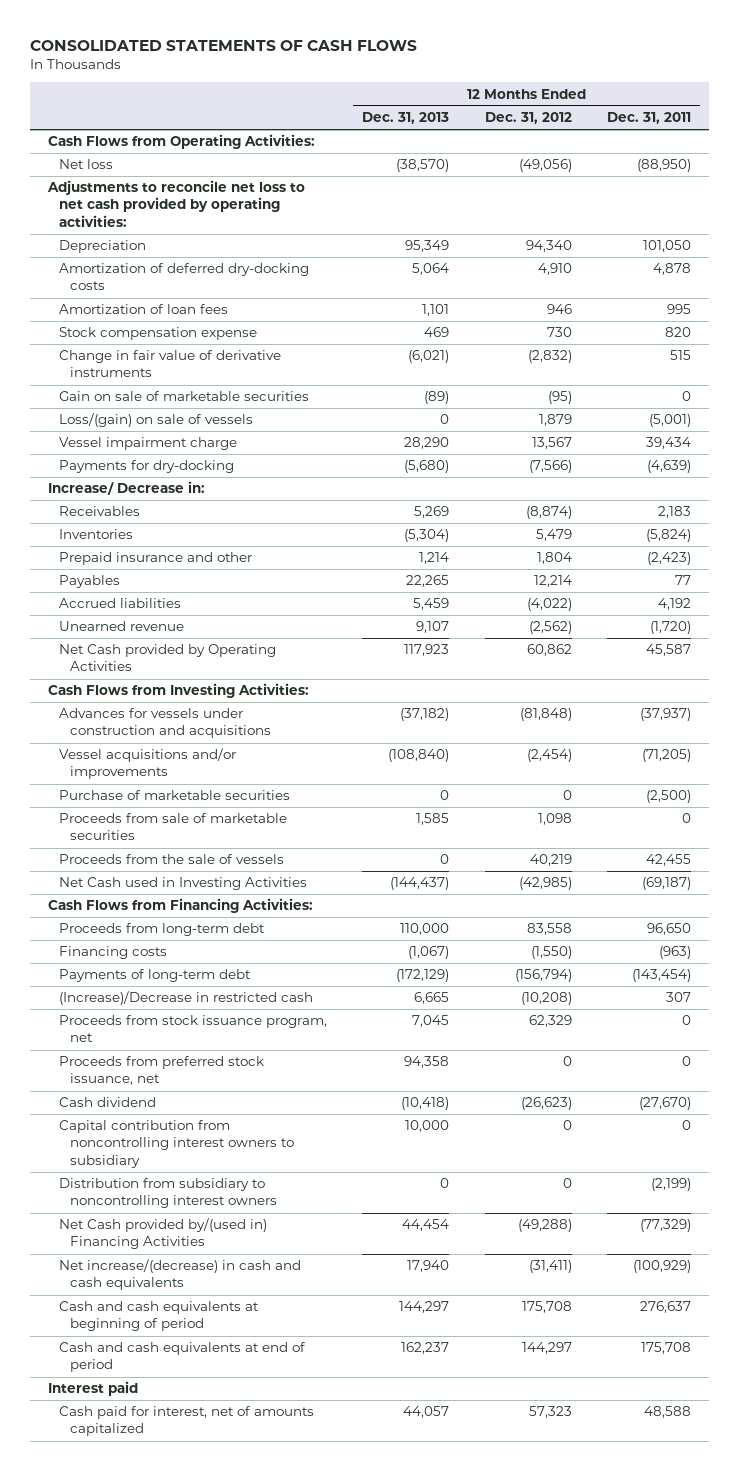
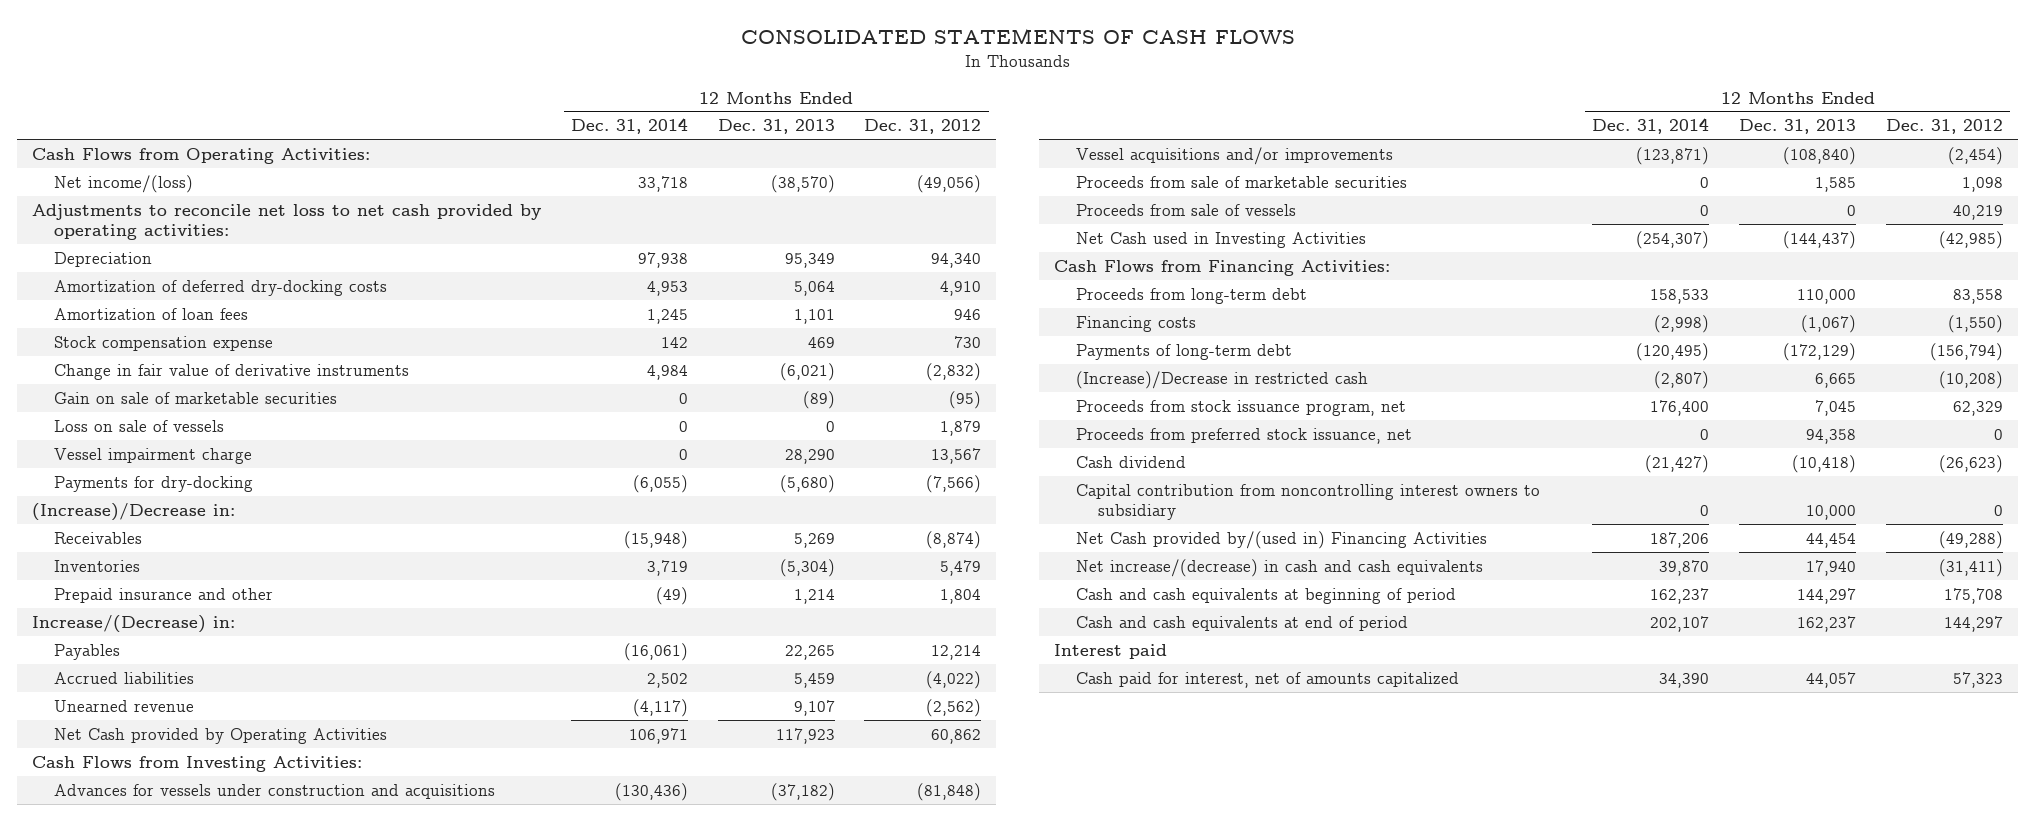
- | 12 Months Ended Dec. 31, 2013 | 12 Months Ended Dec. 31, 2012 | 12 Months Ended Dec. 31, 2011
+ | 12 Months Ended Dec. 31, 2014 | 12 Months Ended Dec. 31, 2013 | 12 Months Ended Dec. 31, 2012
- Net loss | (38,570) | (49,056) | (88,950)
+ Net income/(loss) | 33,718 | (38,570) | (49,056)
- Loss/(gain) on sale of vessels | 0 | 1,879 | (5,001)
+ Loss on sale of vessels | 0 | 0 | 1,879
- Increase/ Decrease in:
+ (Increase)/Decrease in:
+ Increase/(Decrease) in:
- Purchase of marketable securities | 0 | 0 | (2,500)
- Proceeds from the sale of vessels | 0 | 40,219 | 42,455
+ Proceeds from sale of vessels | 0 | 0 | 40,219
- Distribution from subsidiary to noncontrolling interest owners | 0 | 0 | (2,199)

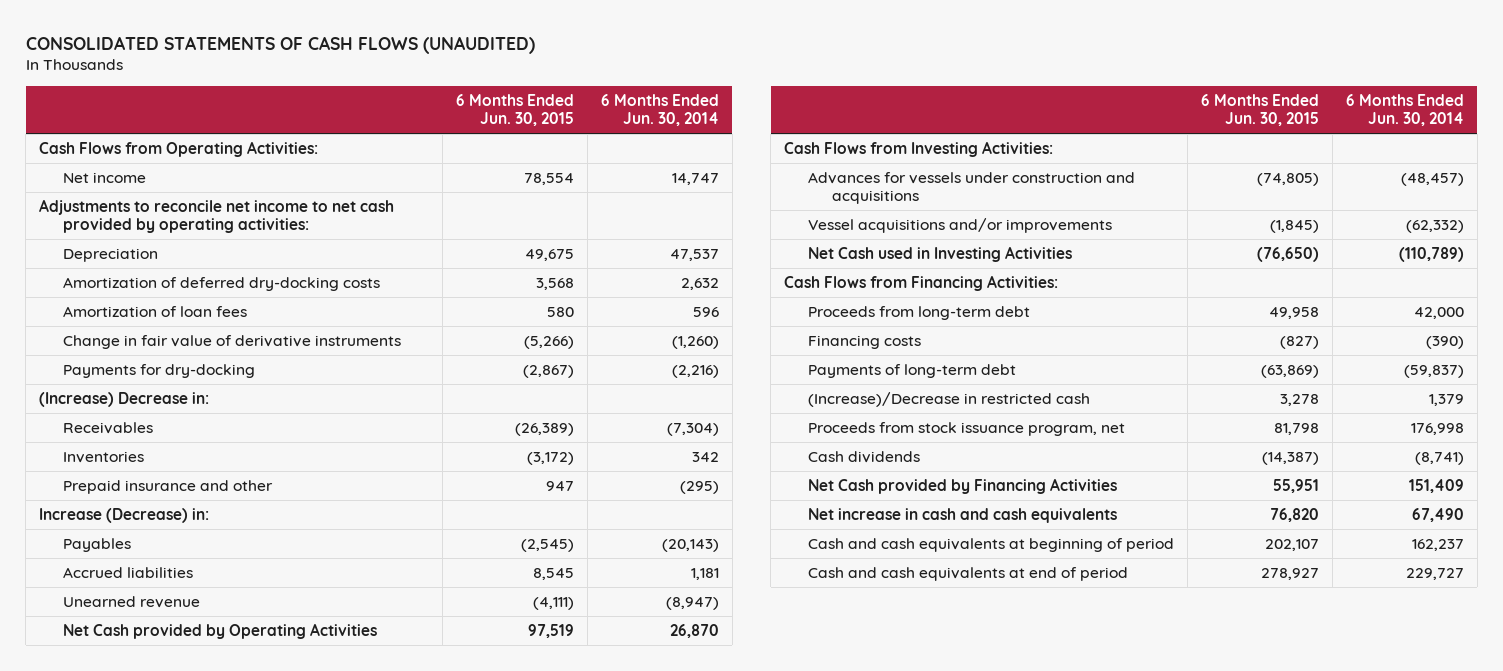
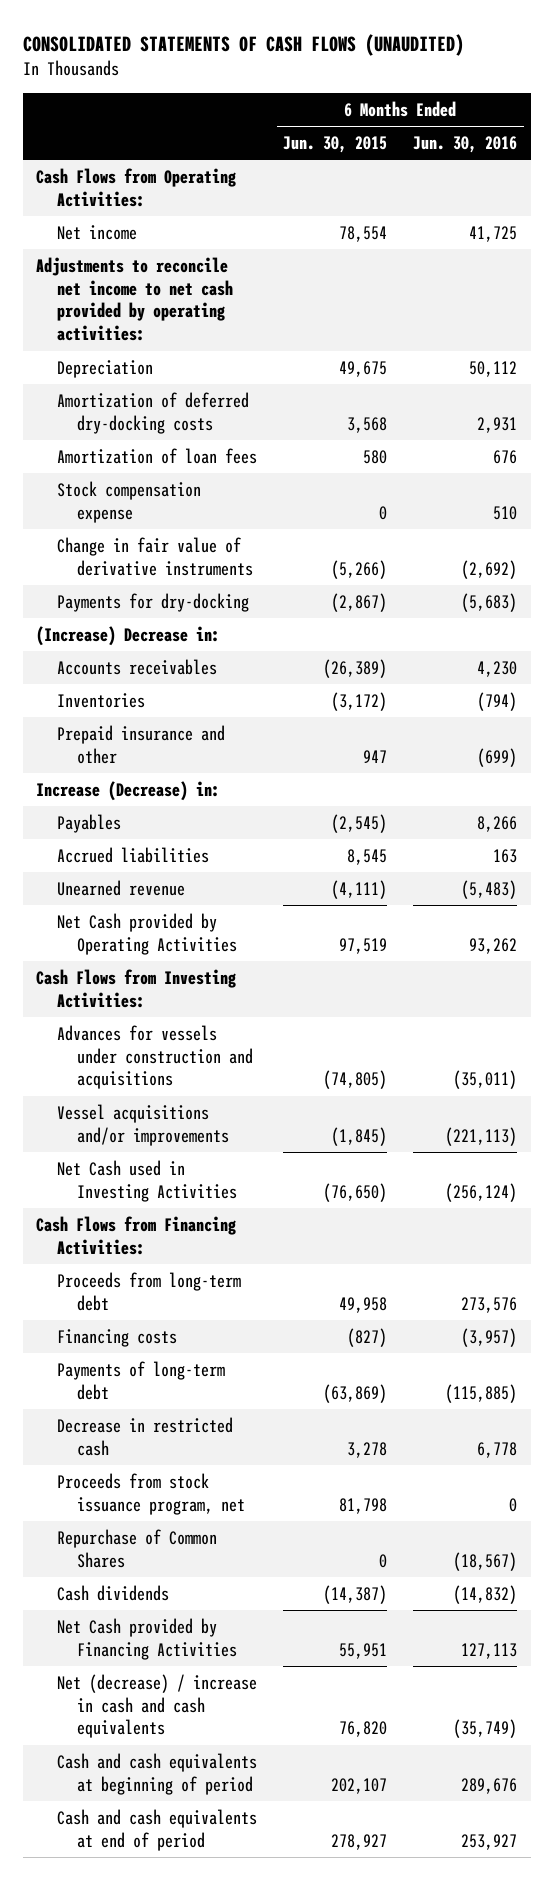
- | 6 Months Ended Jun. 30, 2015 | 6 Months Ended Jun. 30, 2014
+ | 6 Months Ended Jun. 30, 2015 | 6 Months Ended Jun. 30, 2016
+ Stock compensation expense | 0 | 510
- Receivables | (26,389) | (7,304)
+ Accounts receivables | (26,389) | 4,230
- (Increase)/Decrease in restricted cash | 3,278 | 1,379
+ Decrease in restricted cash | 3,278 | 6,778
+ Repurchase of Common Shares | 0 | (18,567)
- Net increase in cash and cash equivalents | 76,820 | 67,490
+ Net (decrease) / increase in cash and cash equivalents | 76,820 | (35,749)

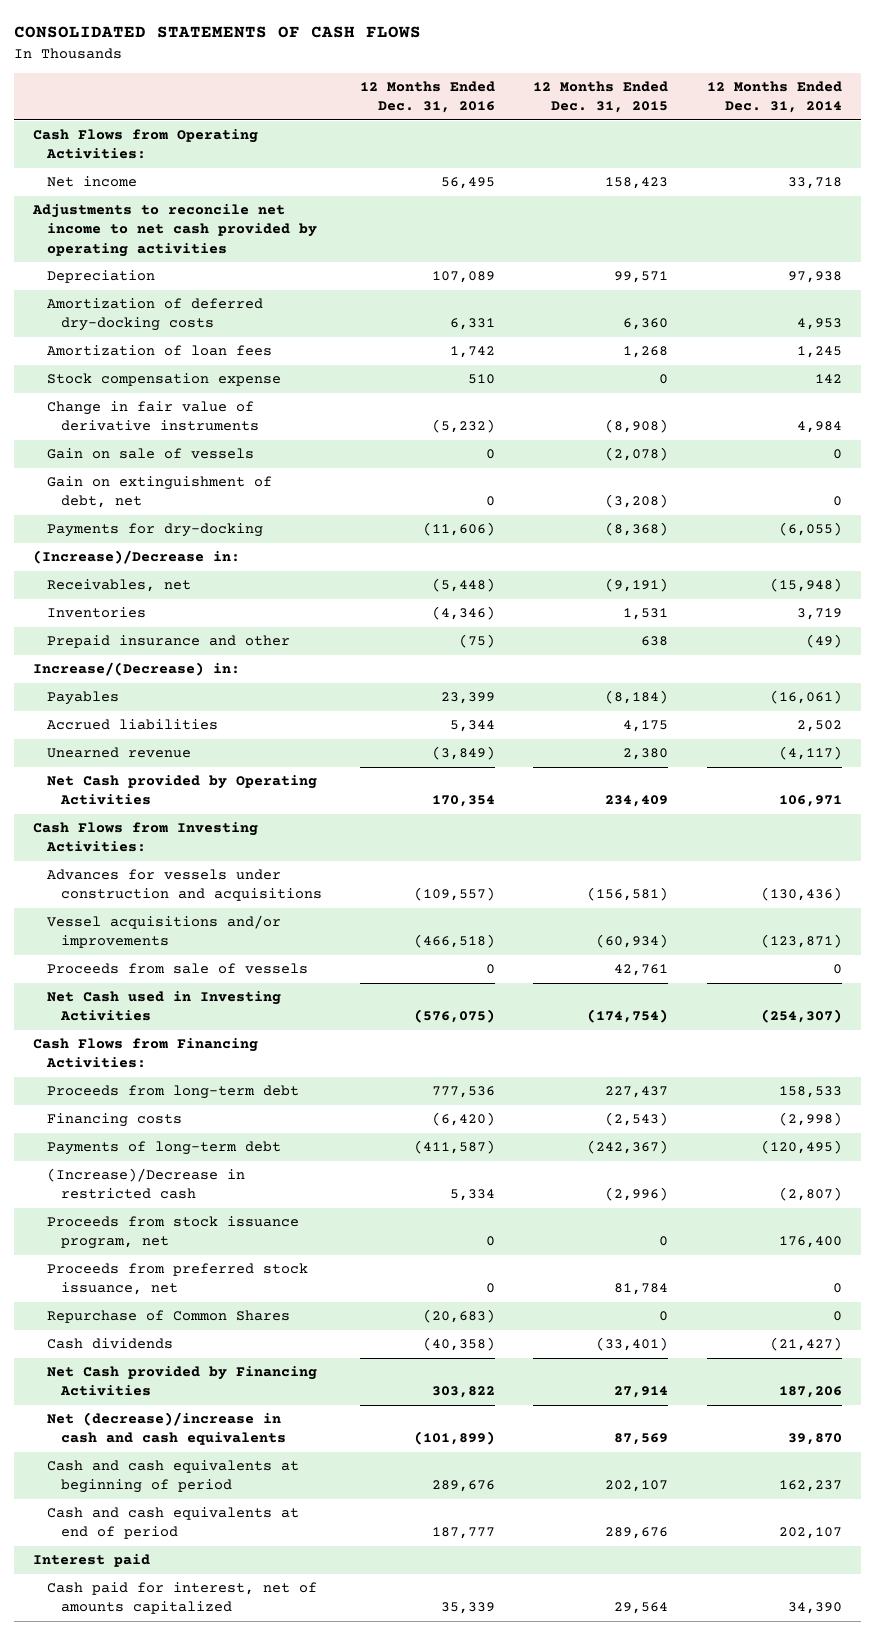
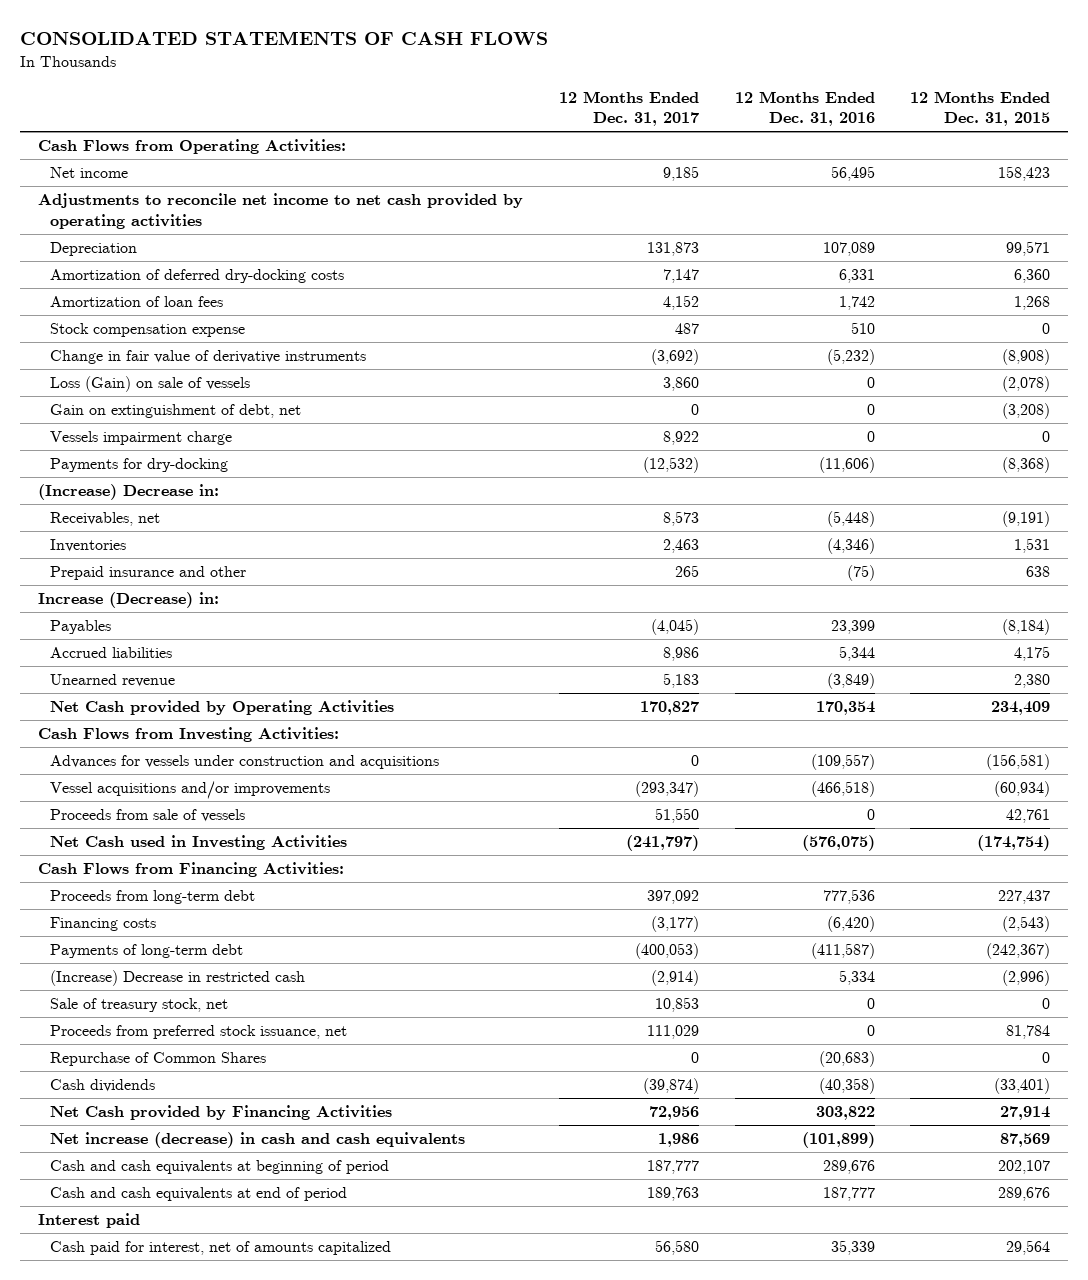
- | 12 Months Ended Dec. 31, 2016 | 12 Months Ended Dec. 31, 2015 | 12 Months Ended Dec. 31, 2014
+ | 12 Months Ended Dec. 31, 2017 | 12 Months Ended Dec. 31, 2016 | 12 Months Ended Dec. 31, 2015
- Gain on sale of vessels | 0 | (2,078) | 0
+ Loss (Gain) on sale of vessels | 3,860 | 0 | (2,078)
+ Vessels impairment charge | 8,922 | 0 | 0
- (Increase)/Decrease in:
+ (Increase) Decrease in:
- Increase/(Decrease) in:
+ Increase (Decrease) in:
- (Increase)/Decrease in restricted cash | 5,334 | (2,996) | (2,807)
- Proceeds from stock issuance program, net | 0 | 0 | 176,400
+ (Increase) Decrease in restricted cash | (2,914) | 5,334 | (2,996)
+ Sale of treasury stock, net | 10,853 | 0 | 0
- Net (decrease)/increase in cash and cash equivalents | (101,899) | 87,569 | 39,870
+ Net increase (decrease) in cash and cash equivalents | 1,986 | (101,899) | 87,569

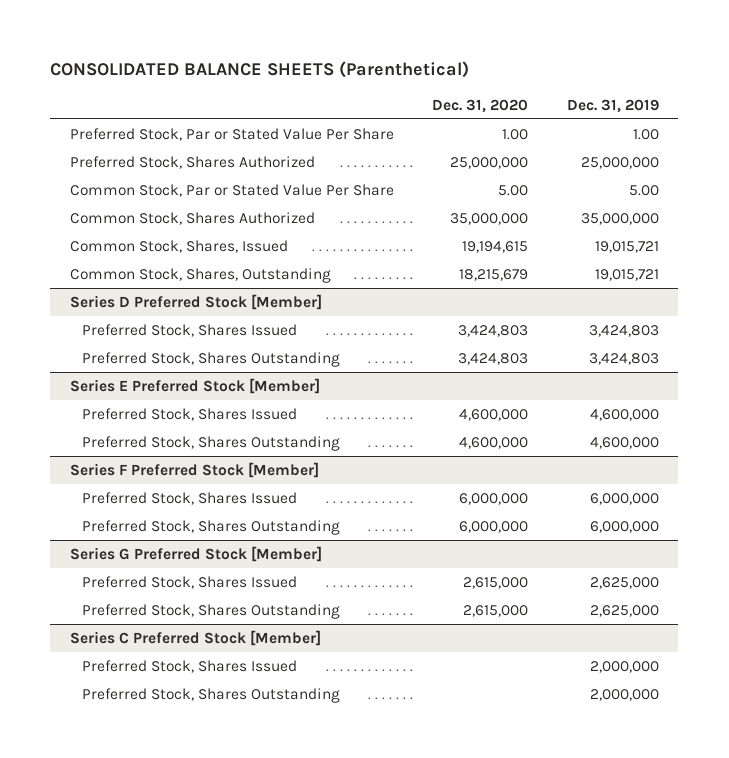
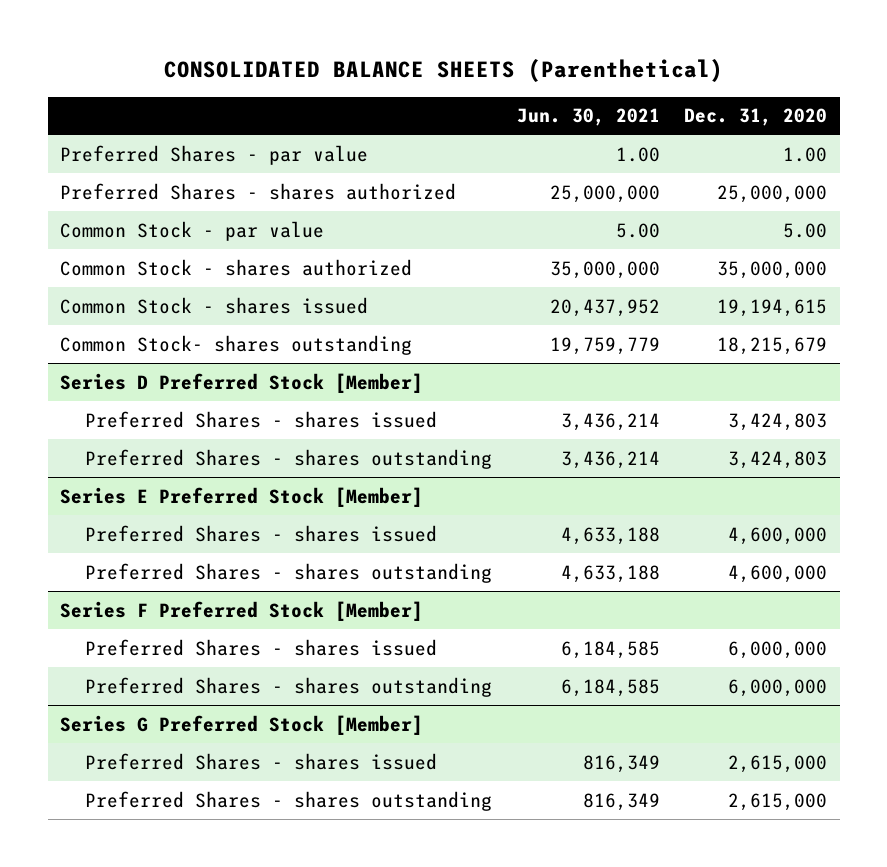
- | Dec. 31, 2020 | Dec. 31, 2019
+ | Jun. 30, 2021 | Dec. 31, 2020
- Preferred Stock, Par or Stated Value Per Share | 1.00 | 1.00
- Preferred Stock, Shares Authorized | 25,000,000 | 25,000,000
- Common Stock, Par or Stated Value Per Share | 5.00 | 5.00
- Common Stock, Shares Authorized | 35,000,000 | 35,000,000
- Common Stock, Shares, Issued | 19,194,615 | 19,015,721
- Common Stock, Shares, Outstanding | 18,215,679 | 19,015,721
+ Preferred Shares - par value | 1.00 | 1.00
+ Preferred Shares - shares authorized | 25,000,000 | 25,000,000
+ Common Stock - par value | 5.00 | 5.00
+ Common Stock - shares authorized | 35,000,000 | 35,000,000
+ Common Stock - shares issued | 20,437,952 | 19,194,615
+ Common Stock- shares outstanding | 19,759,779 | 18,215,679
@ Series D Preferred Stock [Member]
- Preferred Stock, Shares Issued | 3,424,803 | 3,424,803
- Preferred Stock, Shares Outstanding | 3,424,803 | 3,424,803
+ Preferred Shares - shares issued | 3,436,214 | 3,424,803
+ Preferred Shares - shares outstanding | 3,436,214 | 3,424,803
@ Series E Preferred Stock [Member]
- Preferred Stock, Shares Issued | 4,600,000 | 4,600,000
- Preferred Stock, Shares Outstanding | 4,600,000 | 4,600,000
+ Preferred Shares - shares issued | 4,633,188 | 4,600,000
+ Preferred Shares - shares outstanding | 4,633,188 | 4,600,000
@ Series F Preferred Stock [Member]
- Preferred Stock, Shares Issued | 6,000,000 | 6,000,000
- Preferred Stock, Shares Outstanding | 6,000,000 | 6,000,000
+ Preferred Shares - shares issued | 6,184,585 | 6,000,000
+ Preferred Shares - shares outstanding | 6,184,585 | 6,000,000
@ Series G Preferred Stock [Member]
- Preferred Stock, Shares Issued | 2,615,000 | 2,625,000
- Preferred Stock, Shares Outstanding | 2,615,000 | 2,625,000
- Series C Preferred Stock [Member]
- Preferred Stock, Shares Issued | | 2,000,000
- Preferred Stock, Shares Outstanding | | 2,000,000
@ Series G Preferred Stock [Member]
+ Preferred Shares - shares issued | 816,349 | 2,615,000
+ Preferred Shares - shares outstanding | 816,349 | 2,615,000

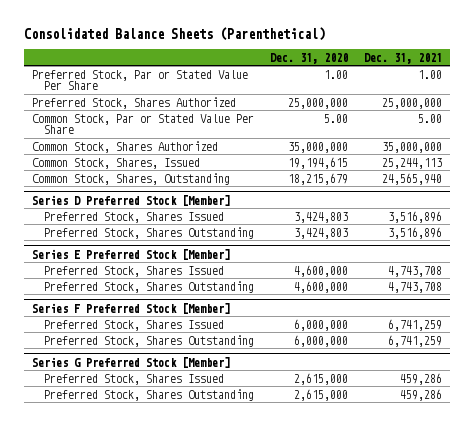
- CONSOLIDATED BALANCE SHEETS (Parenthetical)
+ Consolidated Balance Sheets (Parenthetical)
- | Jun. 30, 2021 | Dec. 31, 2020
+ | Dec. 31, 2020 | Dec. 31, 2021
- Preferred Shares - par value | 1.00 | 1.00
- Preferred Shares - shares authorized | 25,000,000 | 25,000,000
- Common Stock - par value | 5.00 | 5.00
- Common Stock - shares authorized | 35,000,000 | 35,000,000
- Common Stock - shares issued | 20,437,952 | 19,194,615
- Common Stock- shares outstanding | 19,759,779 | 18,215,679
+ Preferred Stock, Par or Stated Value Per Share | 1.00 | 1.00
+ Preferred Stock, Shares Authorized | 25,000,000 | 25,000,000
+ Common Stock, Par or Stated Value Per Share | 5.00 | 5.00
+ Common Stock, Shares Authorized | 35,000,000 | 35,000,000
+ Common Stock, Shares, Issued | 19,194,615 | 25,244,113
+ Common Stock, Shares, Outstanding | 18,215,679 | 24,565,940
@ Series D Preferred Stock [Member]
- Preferred Shares - shares issued | 3,436,214 | 3,424,803
- Preferred Shares - shares outstanding | 3,436,214 | 3,424,803
+ Preferred Stock, Shares Issued | 3,424,803 | 3,516,896
+ Preferred Stock, Shares Outstanding | 3,424,803 | 3,516,896
@ Series E Preferred Stock [Member]
- Preferred Shares - shares issued | 4,633,188 | 4,600,000
- Preferred Shares - shares outstanding | 4,633,188 | 4,600,000
+ Preferred Stock, Shares Issued | 4,600,000 | 4,743,708
+ Preferred Stock, Shares Outstanding | 4,600,000 | 4,743,708
@ Series F Preferred Stock [Member]
- Preferred Shares - shares issued | 6,184,585 | 6,000,000
- Preferred Shares - shares outstanding | 6,184,585 | 6,000,000
+ Preferred Stock, Shares Issued | 6,000,000 | 6,741,259
+ Preferred Stock, Shares Outstanding | 6,000,000 | 6,741,259
@ Series G Preferred Stock [Member]
- Preferred Shares - shares issued | 816,349 | 2,615,000
- Preferred Shares - shares outstanding | 816,349 | 2,615,000
+ Preferred Stock, Shares Issued | 2,615,000 | 459,286
+ Preferred Stock, Shares Outstanding | 2,615,000 | 459,286

